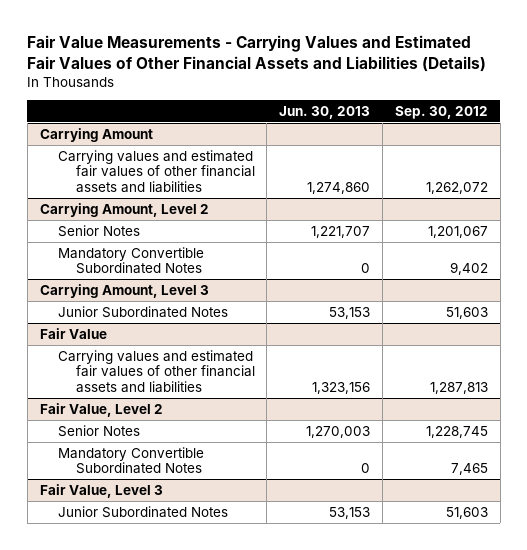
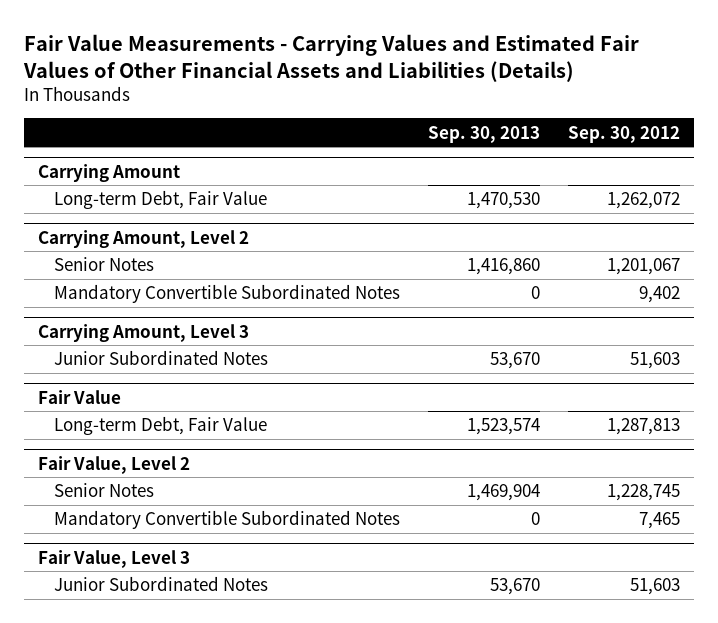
- | Jun. 30, 2013 | Sep. 30, 2012
+ | Sep. 30, 2013 | Sep. 30, 2012
@ Carrying Amount
- Carrying values and estimated fair values of other financial assets and liabilities | 1,274,860 | 1,262,072
+ Long-term Debt, Fair Value | 1,470,530 | 1,262,072
@ Fair Value
- Carrying values and estimated fair values of other financial assets and liabilities | 1,323,156 | 1,287,813
+ Long-term Debt, Fair Value | 1,523,574 | 1,287,813

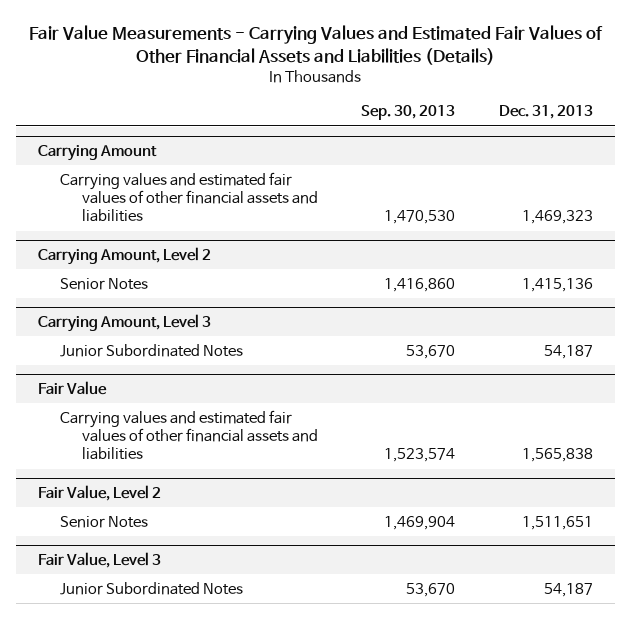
- | Sep. 30, 2013 | Sep. 30, 2012
+ | Sep. 30, 2013 | Dec. 31, 2013
@ Carrying Amount
- Long-term Debt, Fair Value | 1,470,530 | 1,262,072
+ Carrying values and estimated fair values of other financial assets and liabilities | 1,470,530 | 1,469,323
@ Carrying Amount, Level 2
- Mandatory Convertible Subordinated Notes | 0 | 9,402
@ Fair Value
- Long-term Debt, Fair Value | 1,523,574 | 1,287,813
+ Carrying values and estimated fair values of other financial assets and liabilities | 1,523,574 | 1,565,838
@ Fair Value, Level 2
- Mandatory Convertible Subordinated Notes | 0 | 7,465

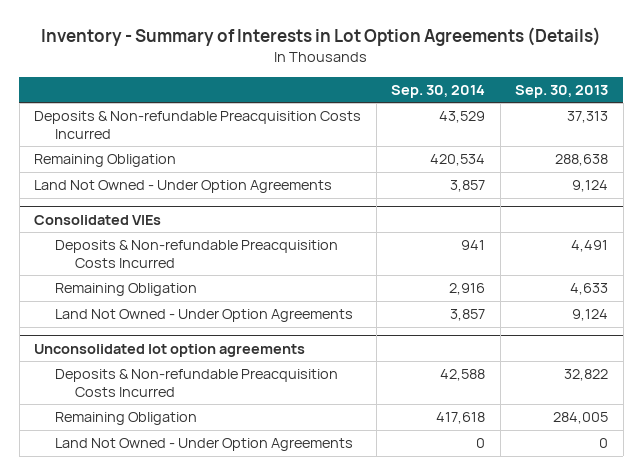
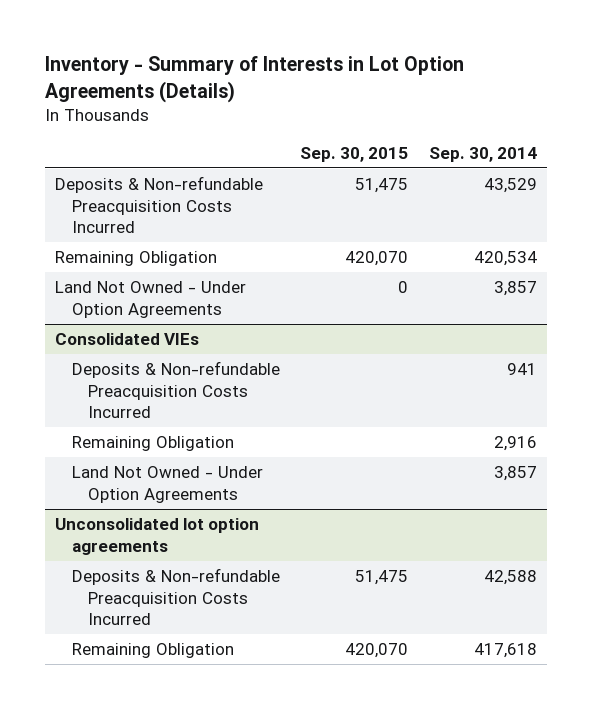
- | Sep. 30, 2014 | Sep. 30, 2013
+ | Sep. 30, 2015 | Sep. 30, 2014
@ Unconsolidated lot option agreements
- Land Not Owned - Under Option Agreements | 0 | 0

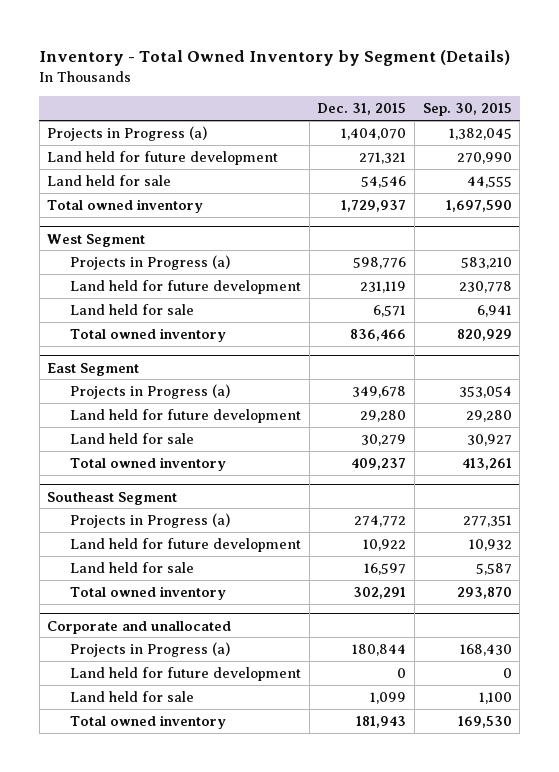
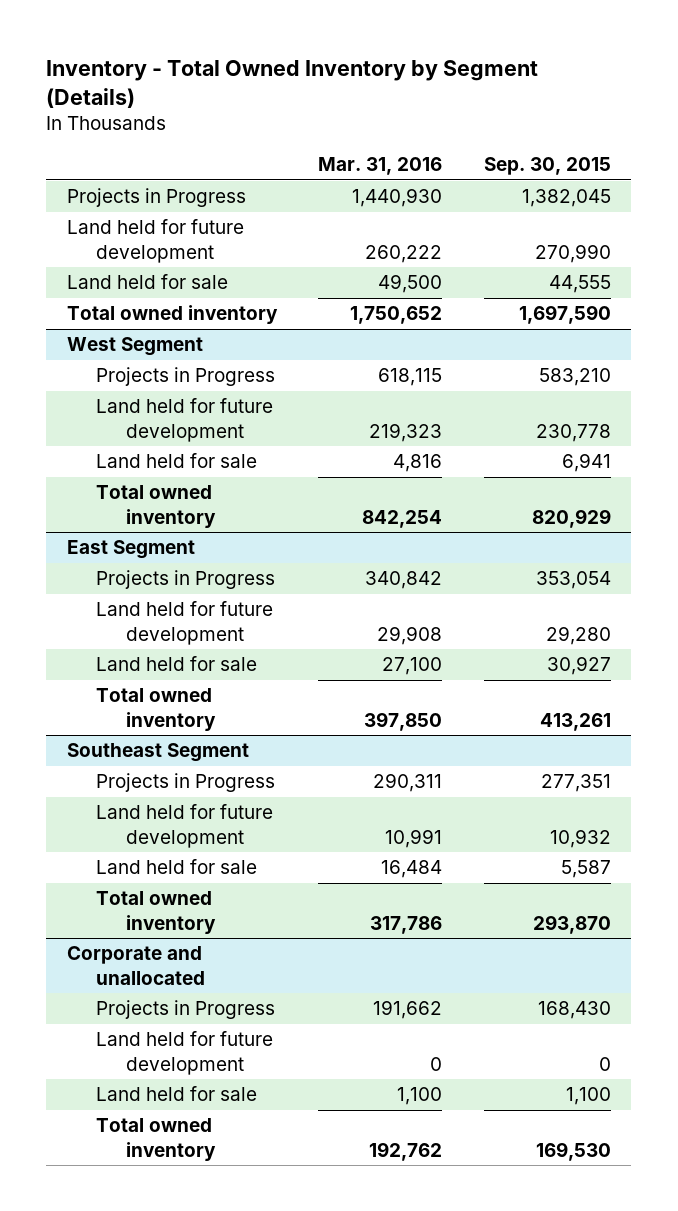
- | Dec. 31, 2015 | Sep. 30, 2015
+ | Mar. 31, 2016 | Sep. 30, 2015
- Projects in Progress (a) | 1,404,070 | 1,382,045
+ Projects in Progress | 1,440,930 | 1,382,045
@ West Segment
- Projects in Progress (a) | 598,776 | 583,210
+ Projects in Progress | 618,115 | 583,210
@ East Segment
- Projects in Progress (a) | 349,678 | 353,054
+ Projects in Progress | 340,842 | 353,054
@ Southeast Segment
- Projects in Progress (a) | 274,772 | 277,351
+ Projects in Progress | 290,311 | 277,351
@ Corporate and unallocated
- Projects in Progress (a) | 180,844 | 168,430
+ Projects in Progress | 191,662 | 168,430

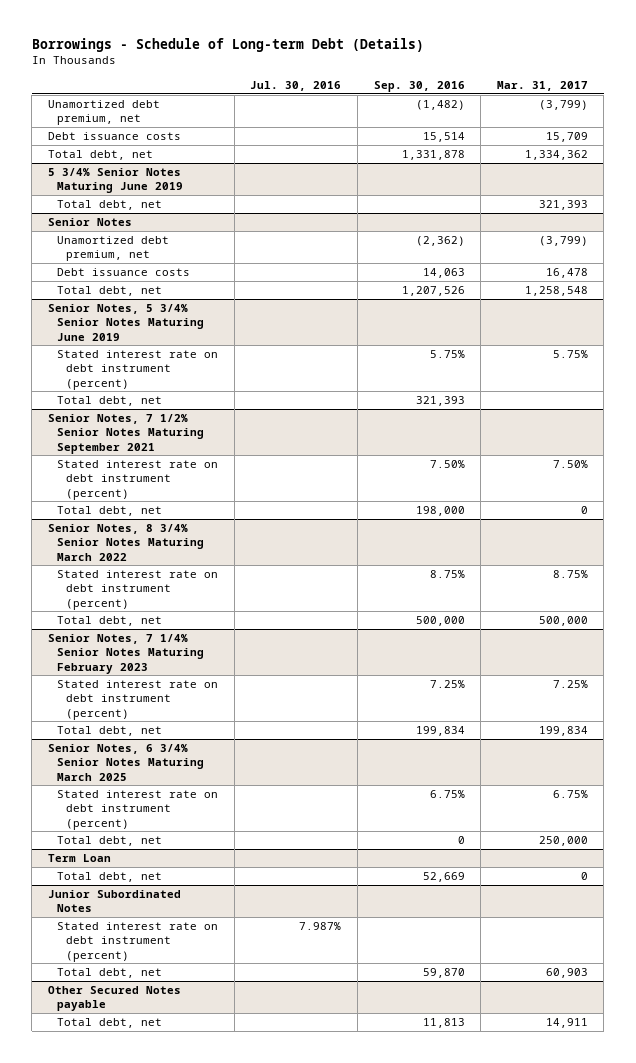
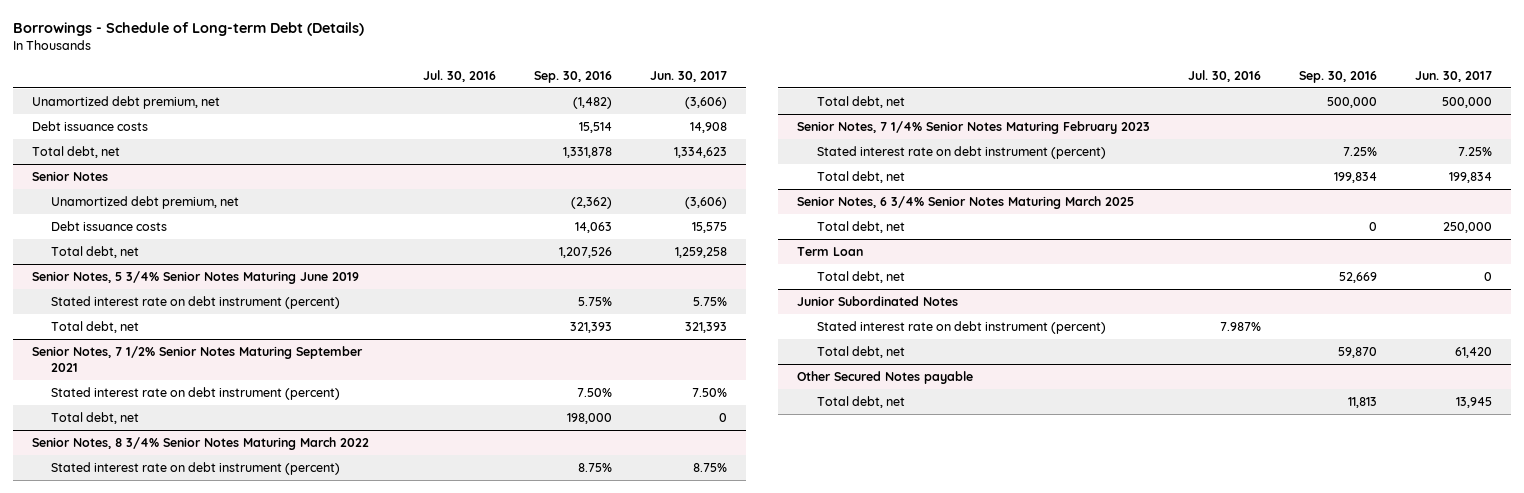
- | Jul. 30, 2016 | Sep. 30, 2016 | Mar. 31, 2017
+ | Jul. 30, 2016 | Sep. 30, 2016 | Jun. 30, 2017
- 5 3/4% Senior Notes Maturing June 2019
- Total debt, net | | | 321,393
@ Senior Notes, 6 3/4% Senior Notes Maturing March 2025
- Stated interest rate on debt instrument (percent) | | 6.75% | 6.75%

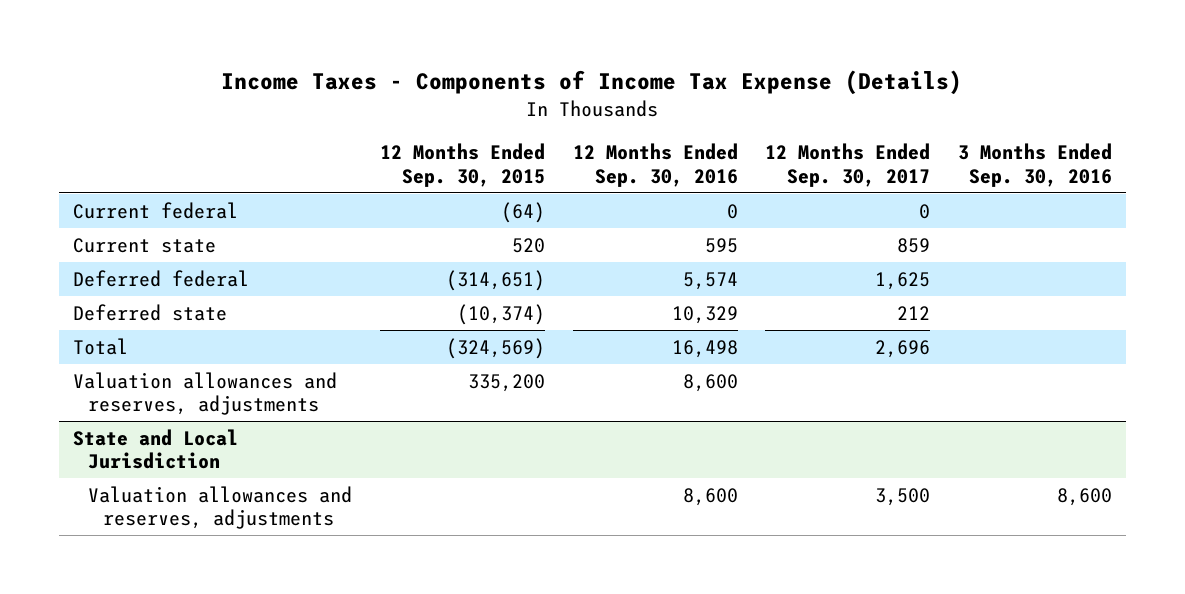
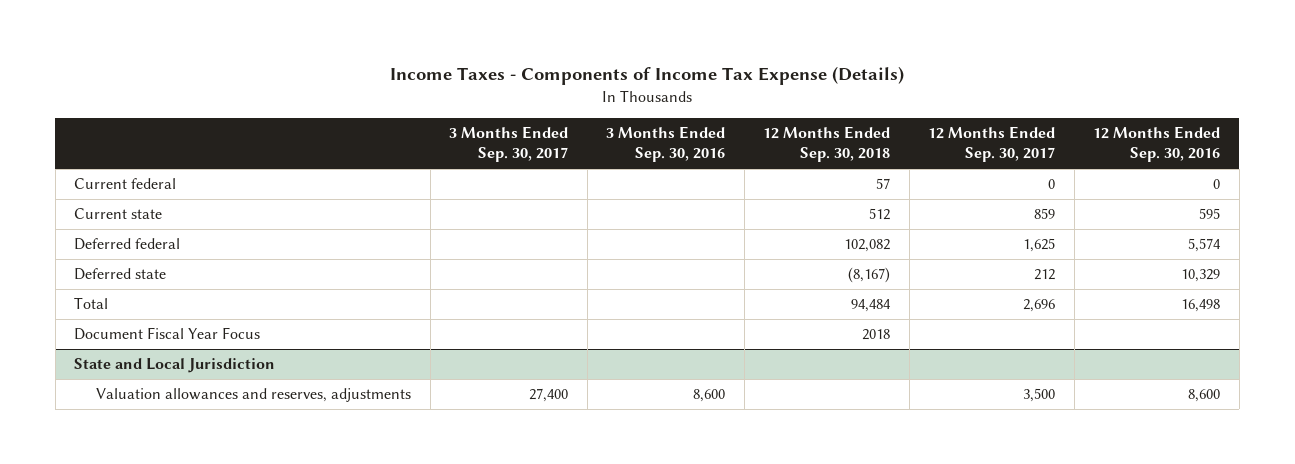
- | 12 Months Ended Sep. 30, 2015 | 12 Months Ended Sep. 30, 2016 | 12 Months Ended Sep. 30, 2017 | 3 Months Ended Sep. 30, 2016
+ | 3 Months Ended Sep. 30, 2017 | 3 Months Ended Sep. 30, 2016 | 12 Months Ended Sep. 30, 2018 | 12 Months Ended Sep. 30, 2017 | 12 Months Ended Sep. 30, 2016
- Valuation allowances and reserves, adjustments | 335,200 | 8,600 | |
+ Document Fiscal Year Focus | | | 2018 | |

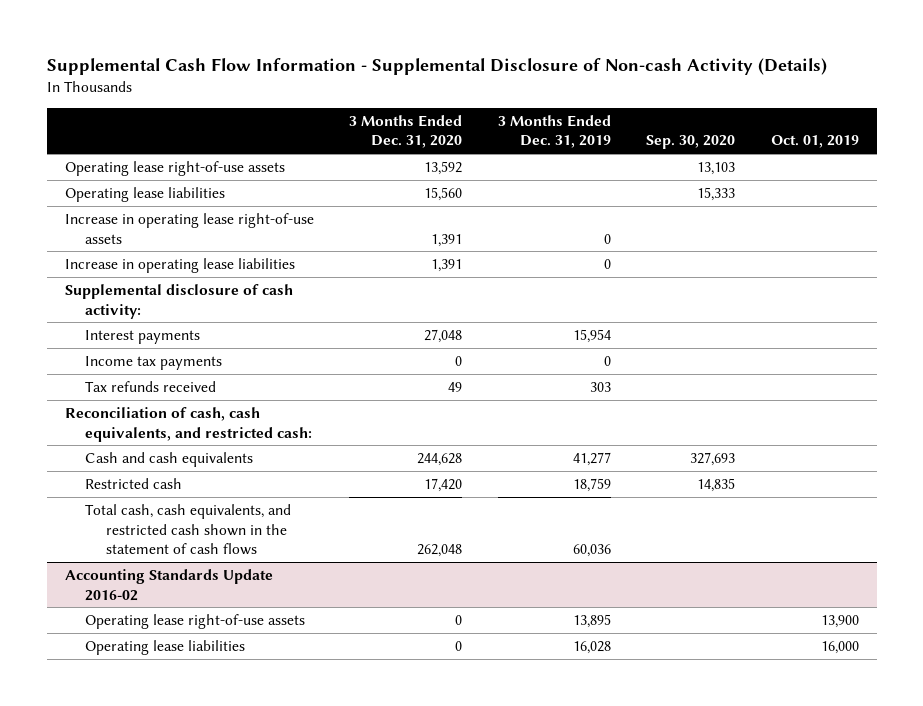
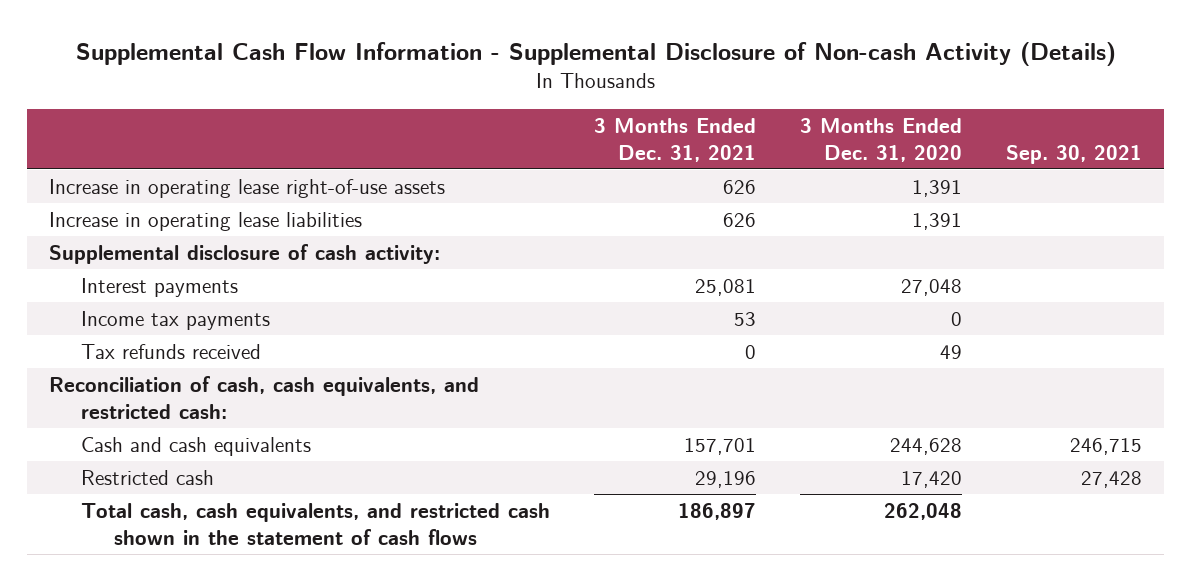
- | 3 Months Ended Dec. 31, 2020 | 3 Months Ended Dec. 31, 2019 | Sep. 30, 2020 | Oct. 01, 2019
+ | 3 Months Ended Dec. 31, 2021 | 3 Months Ended Dec. 31, 2020 | Sep. 30, 2021
- Operating lease right-of-use assets | 13,592 | | 13,103 |
- Operating lease liabilities | 15,560 | | 15,333 |
- Accounting Standards Update 2016-02
- Operating lease right-of-use assets | 0 | 13,895 | | 13,900
- Operating lease liabilities | 0 | 16,028 | | 16,000

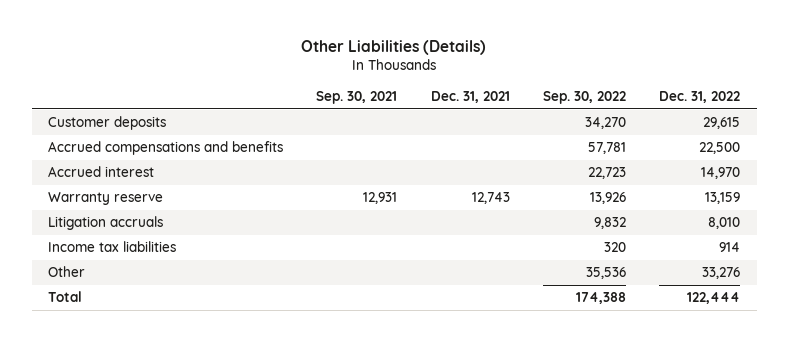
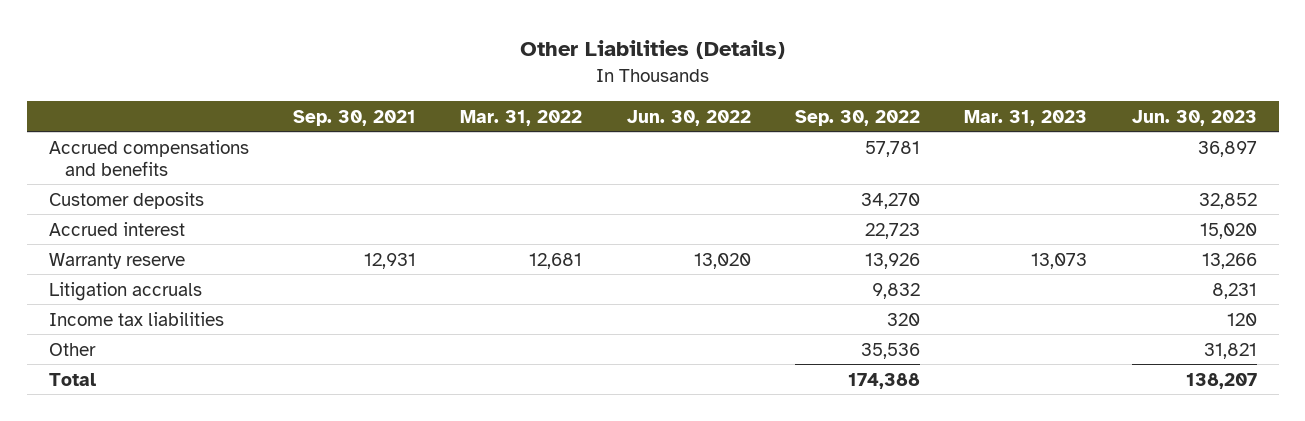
- | Sep. 30, 2021 | Dec. 31, 2021 | Sep. 30, 2022 | Dec. 31, 2022
+ | Sep. 30, 2021 | Mar. 31, 2022 | Jun. 30, 2022 | Sep. 30, 2022 | Mar. 31, 2023 | Jun. 30, 2023
moved down: Customer deposits | | | | 34,270 | | 32,852

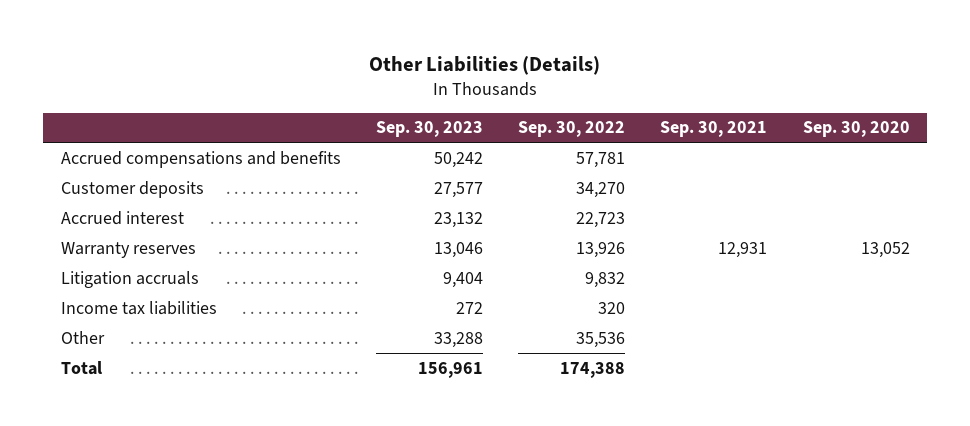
- | Sep. 30, 2021 | Mar. 31, 2022 | Jun. 30, 2022 | Sep. 30, 2022 | Mar. 31, 2023 | Jun. 30, 2023
+ | Sep. 30, 2023 | Sep. 30, 2022 | Sep. 30, 2021 | Sep. 30, 2020
- Warranty reserve | 12,931 | 12,681 | 13,020 | 13,926 | 13,073 | 13,266
+ Warranty reserves | 13,046 | 13,926 | 12,931 | 13,052

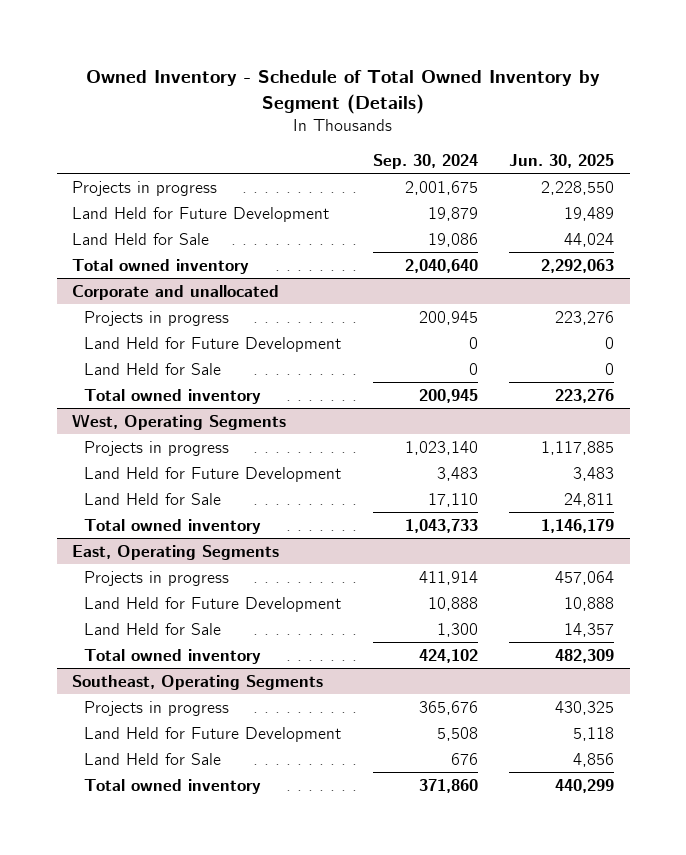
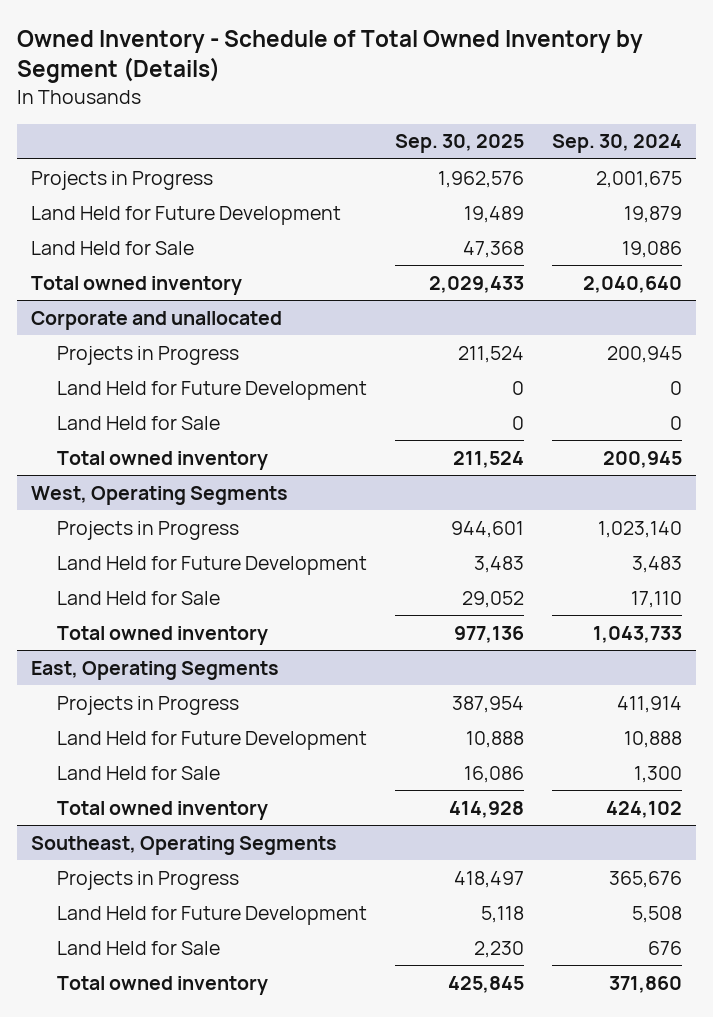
- | Sep. 30, 2024 | Jun. 30, 2025
+ | Sep. 30, 2025 | Sep. 30, 2024
- Projects in progress | 2,001,675 | 2,228,550
+ Projects in Progress | 1,962,576 | 2,001,675
@ Corporate and unallocated
- Projects in progress | 200,945 | 223,276
+ Projects in Progress | 211,524 | 200,945
@ West, Operating Segments
- Projects in progress | 1,023,140 | 1,117,885
+ Projects in Progress | 944,601 | 1,023,140
@ East, Operating Segments
- Projects in progress | 411,914 | 457,064
+ Projects in Progress | 387,954 | 411,914
@ Southeast, Operating Segments
- Projects in progress | 365,676 | 430,325
+ Projects in Progress | 418,497 | 365,676

